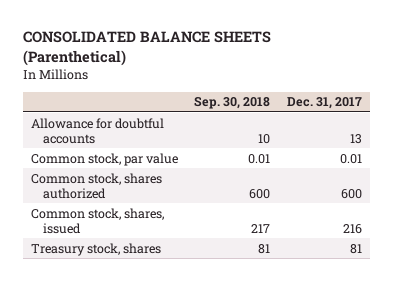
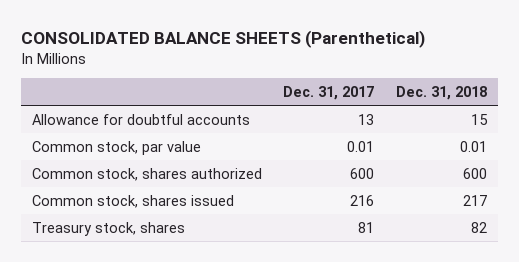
- | Sep. 30, 2018 | Dec. 31, 2017
+ | Dec. 31, 2017 | Dec. 31, 2018
- Common stock, shares, issued | 217 | 216
+ Common stock, shares issued | 216 | 217

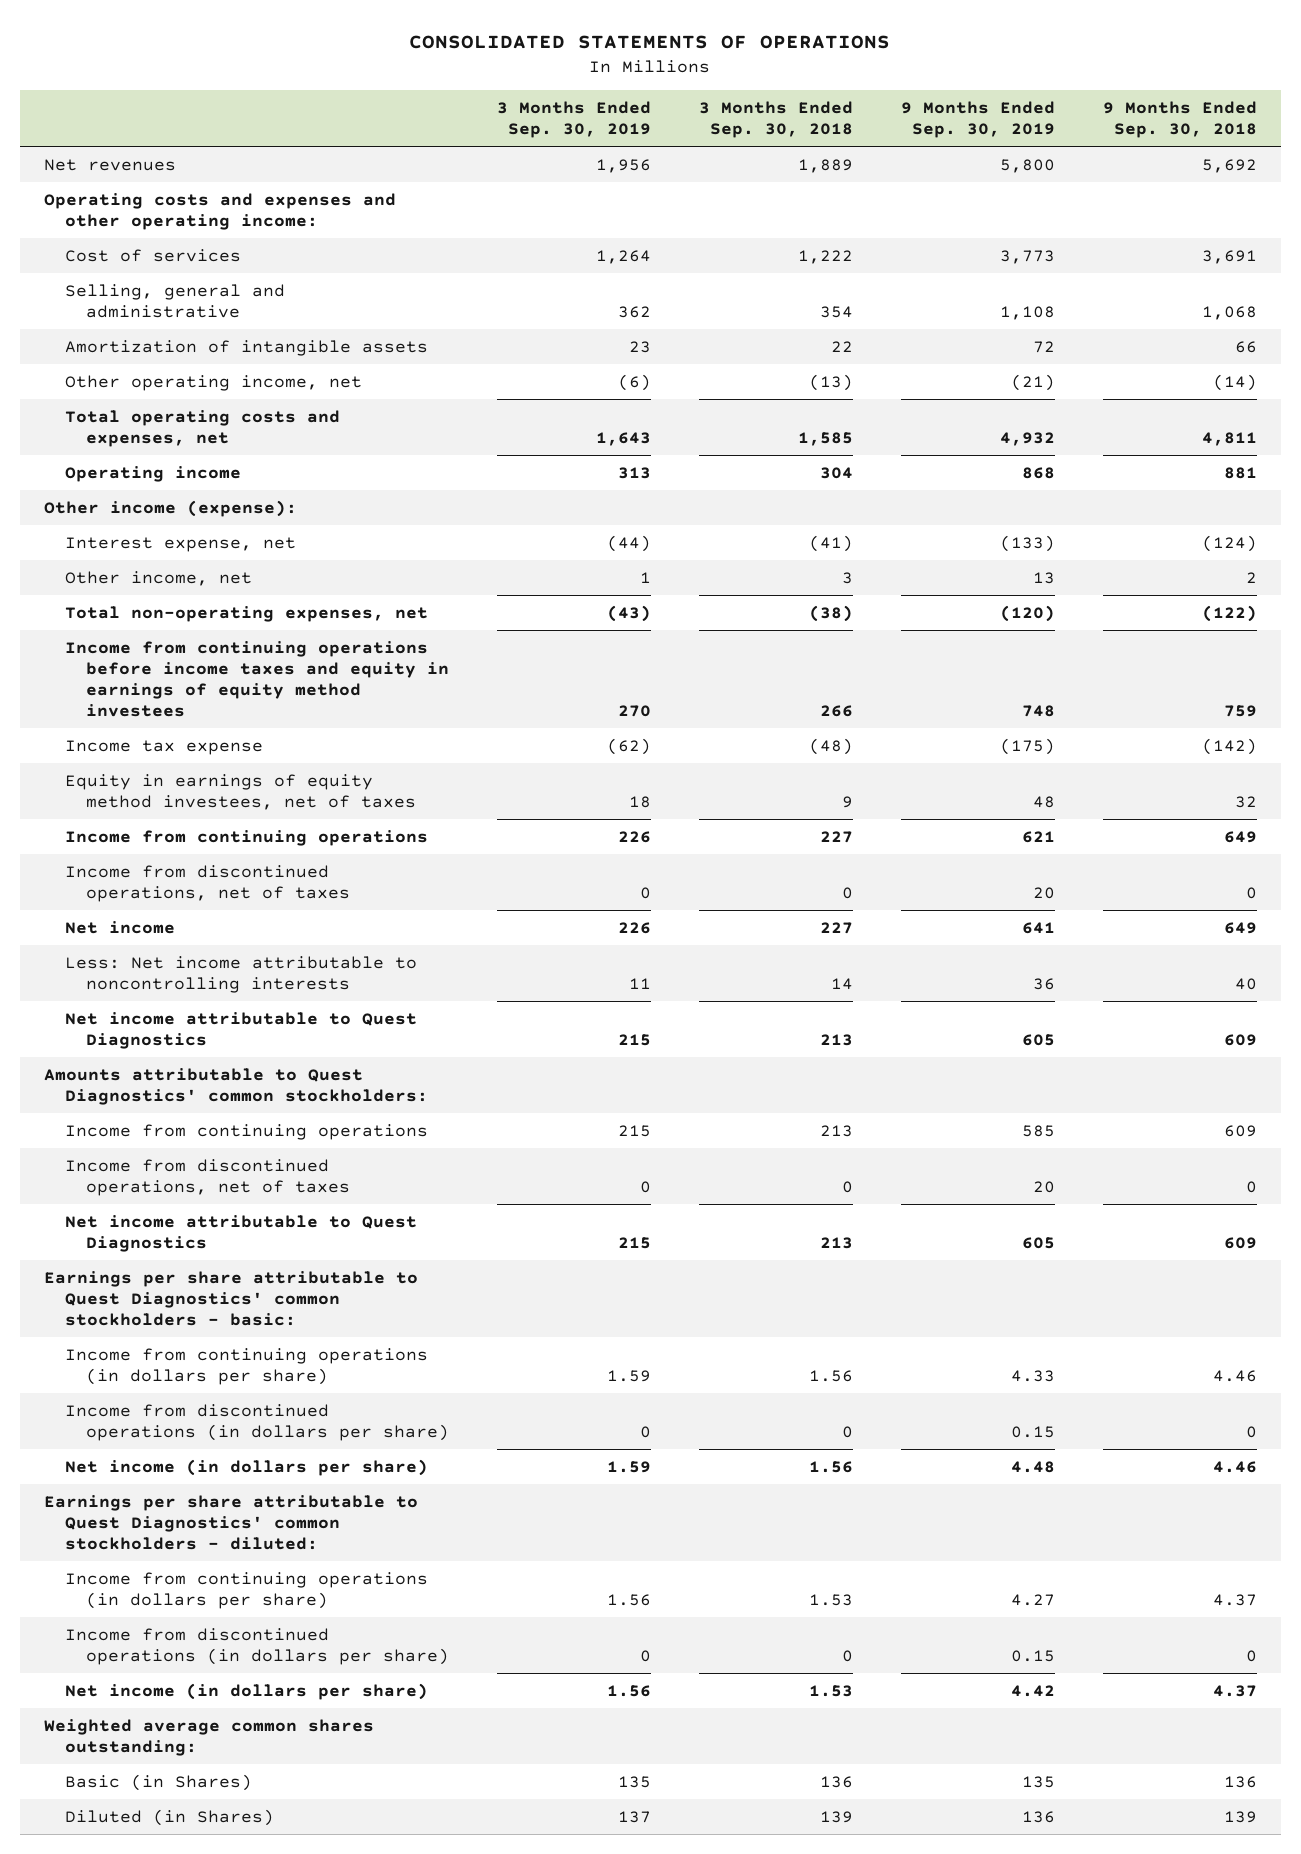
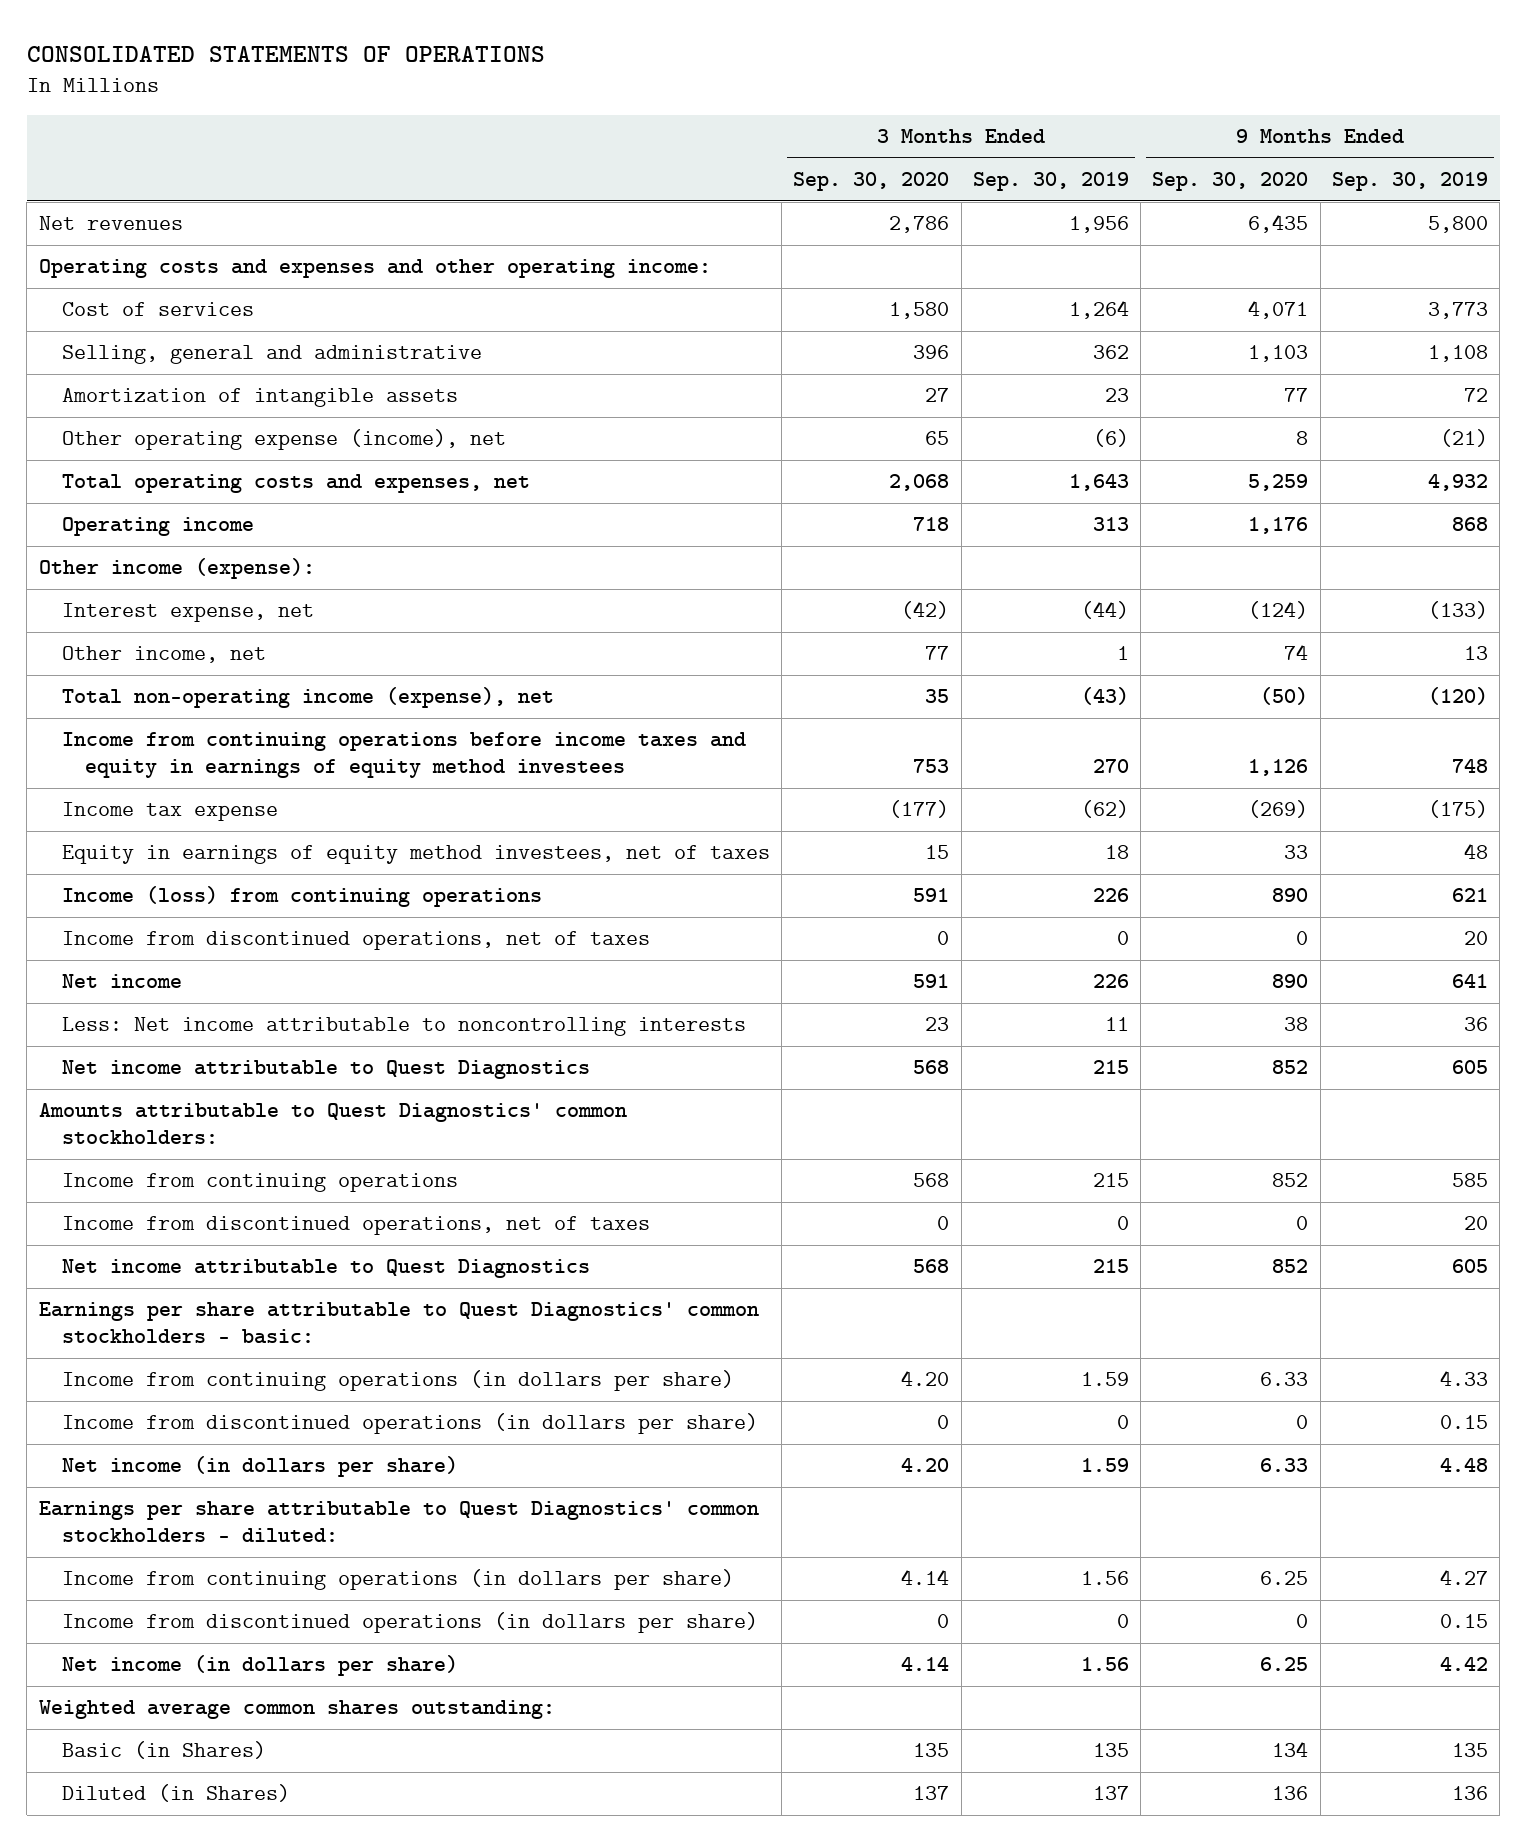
- | 3 Months Ended Sep. 30, 2019 | 3 Months Ended Sep. 30, 2018 | 9 Months Ended Sep. 30, 2019 | 9 Months Ended Sep. 30, 2018
+ | 3 Months Ended Sep. 30, 2020 | 3 Months Ended Sep. 30, 2019 | 9 Months Ended Sep. 30, 2020 | 9 Months Ended Sep. 30, 2019
- Other operating income, net | (6) | (13) | (21) | (14)
+ Other operating expense (income), net | 65 | (6) | 8 | (21)
- Total non-operating expenses, net | (43) | (38) | (120) | (122)
+ Total non-operating income (expense), net | 35 | (43) | (50) | (120)
- Income from continuing operations | 226 | 227 | 621 | 649
+ Income (loss) from continuing operations | 591 | 226 | 890 | 621

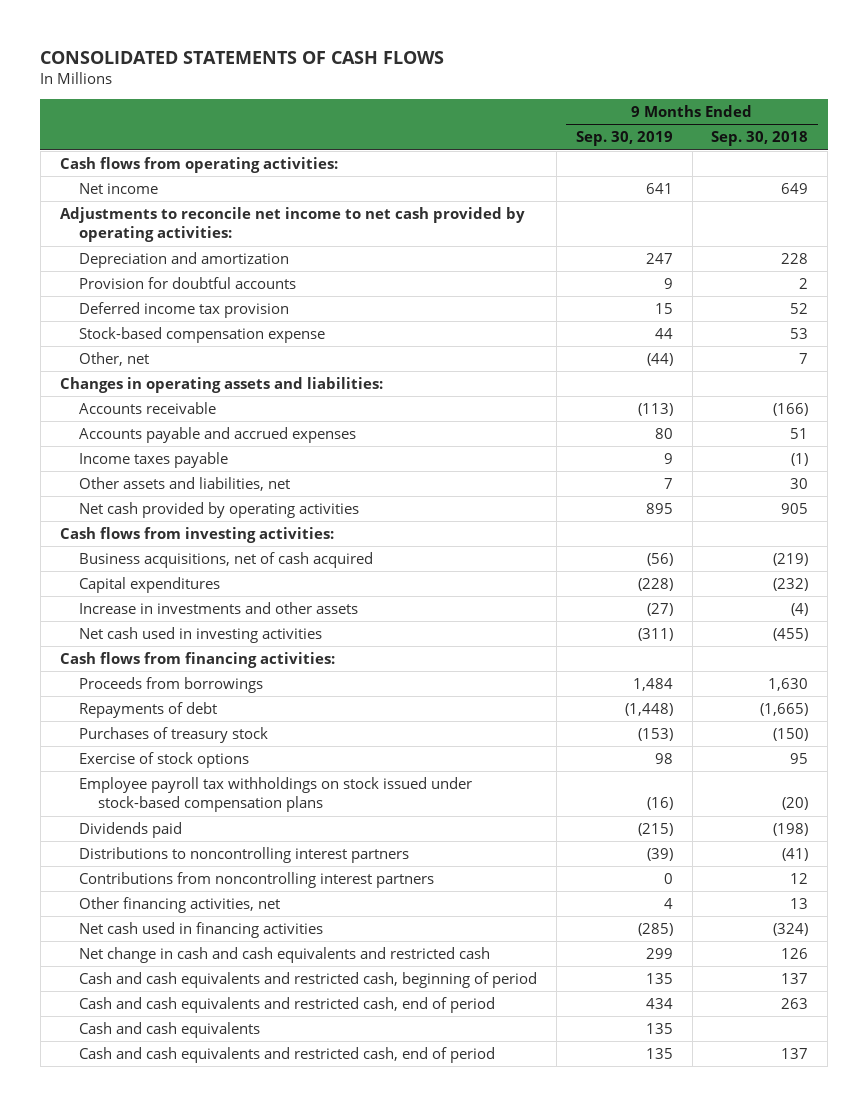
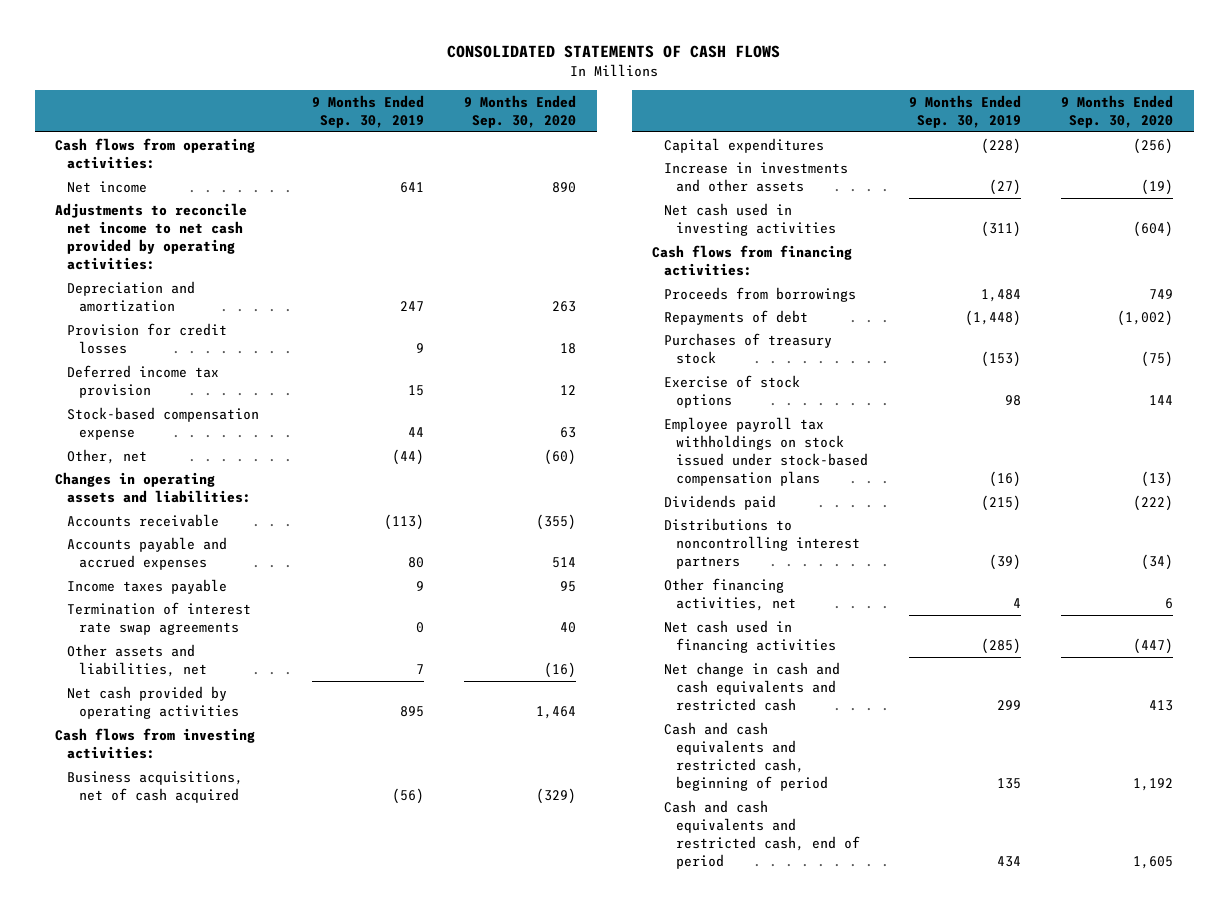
- | 9 Months Ended Sep. 30, 2019 | 9 Months Ended Sep. 30, 2018
+ | 9 Months Ended Sep. 30, 2019 | 9 Months Ended Sep. 30, 2020
- Provision for doubtful accounts | 9 | 2
+ Provision for credit losses | 9 | 18
+ Termination of interest rate swap agreements | 0 | 40
- Contributions from noncontrolling interest partners | 0 | 12
- Cash and cash equivalents | 135 |
- Cash and cash equivalents and restricted cash, end of period | 135 | 137

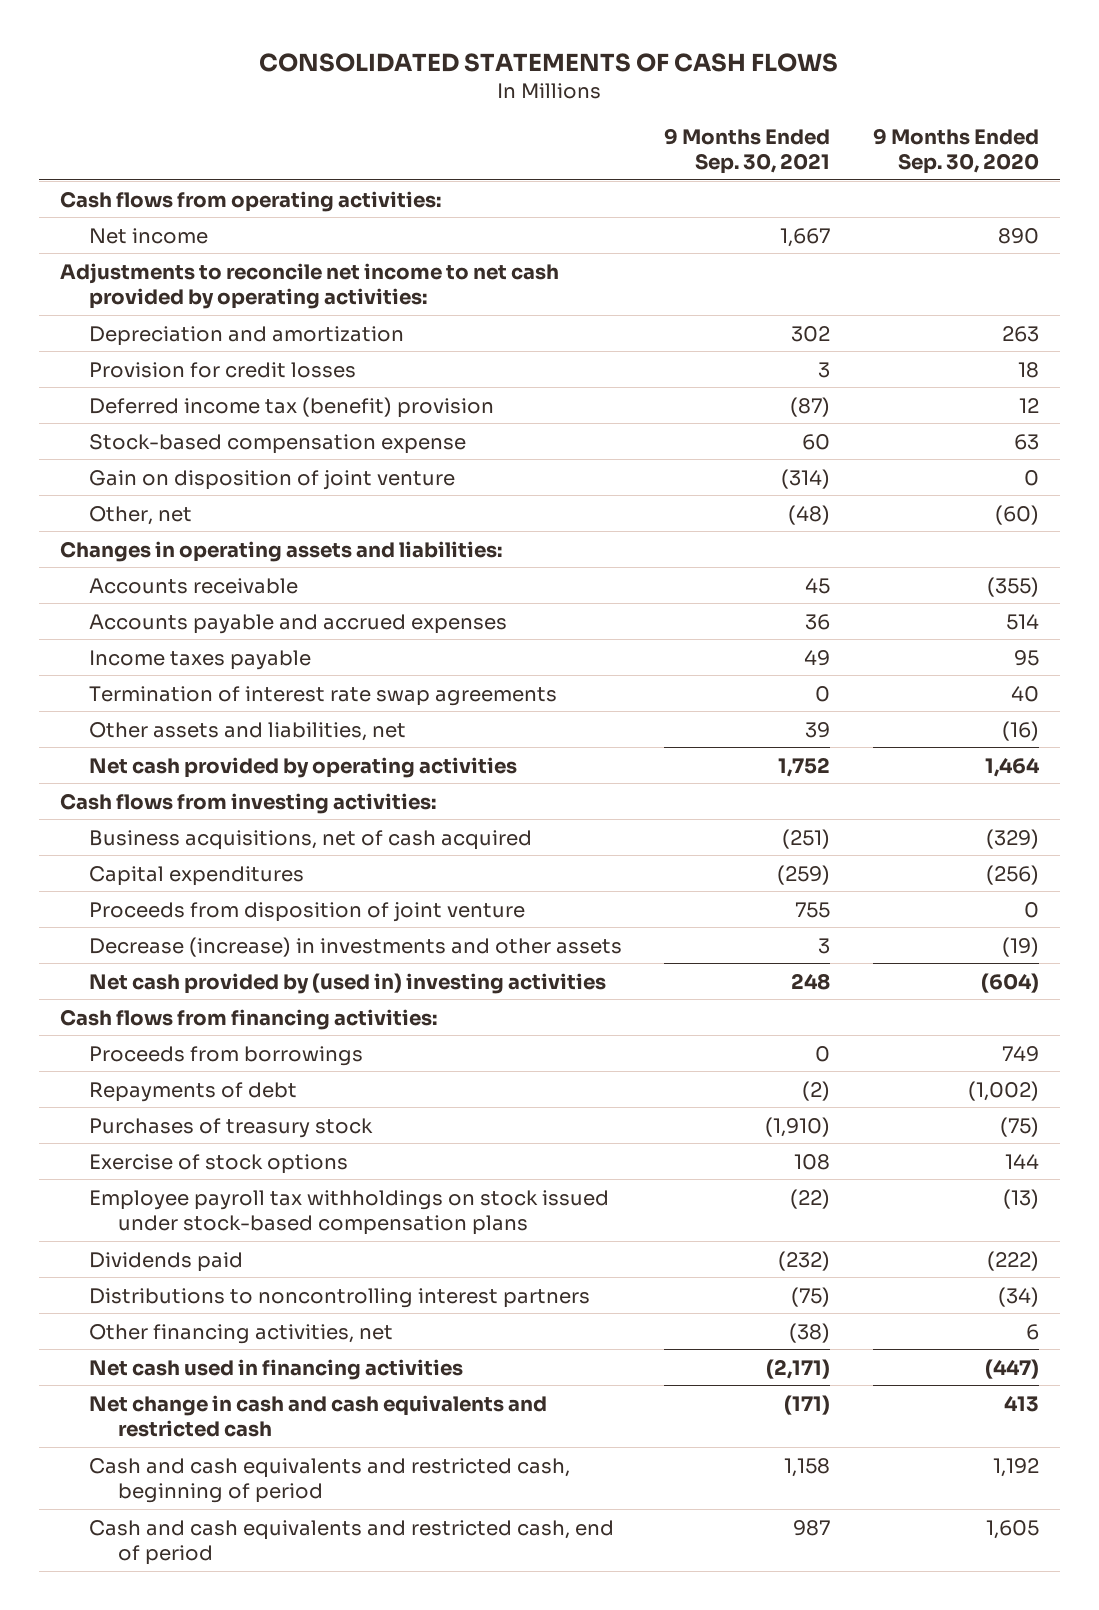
- | 9 Months Ended Sep. 30, 2019 | 9 Months Ended Sep. 30, 2020
+ | 9 Months Ended Sep. 30, 2021 | 9 Months Ended Sep. 30, 2020
- Deferred income tax provision | 15 | 12
+ Deferred income tax (benefit) provision | (87) | 12
+ Gain on disposition of joint venture | (314) | 0
- Increase in investments and other assets | (27) | (19)
- Net cash used in investing activities | (311) | (604)
+ Proceeds from disposition of joint venture | 755 | 0
+ Decrease (increase) in investments and other assets | 3 | (19)
+ Net cash provided by (used in) investing activities | 248 | (604)

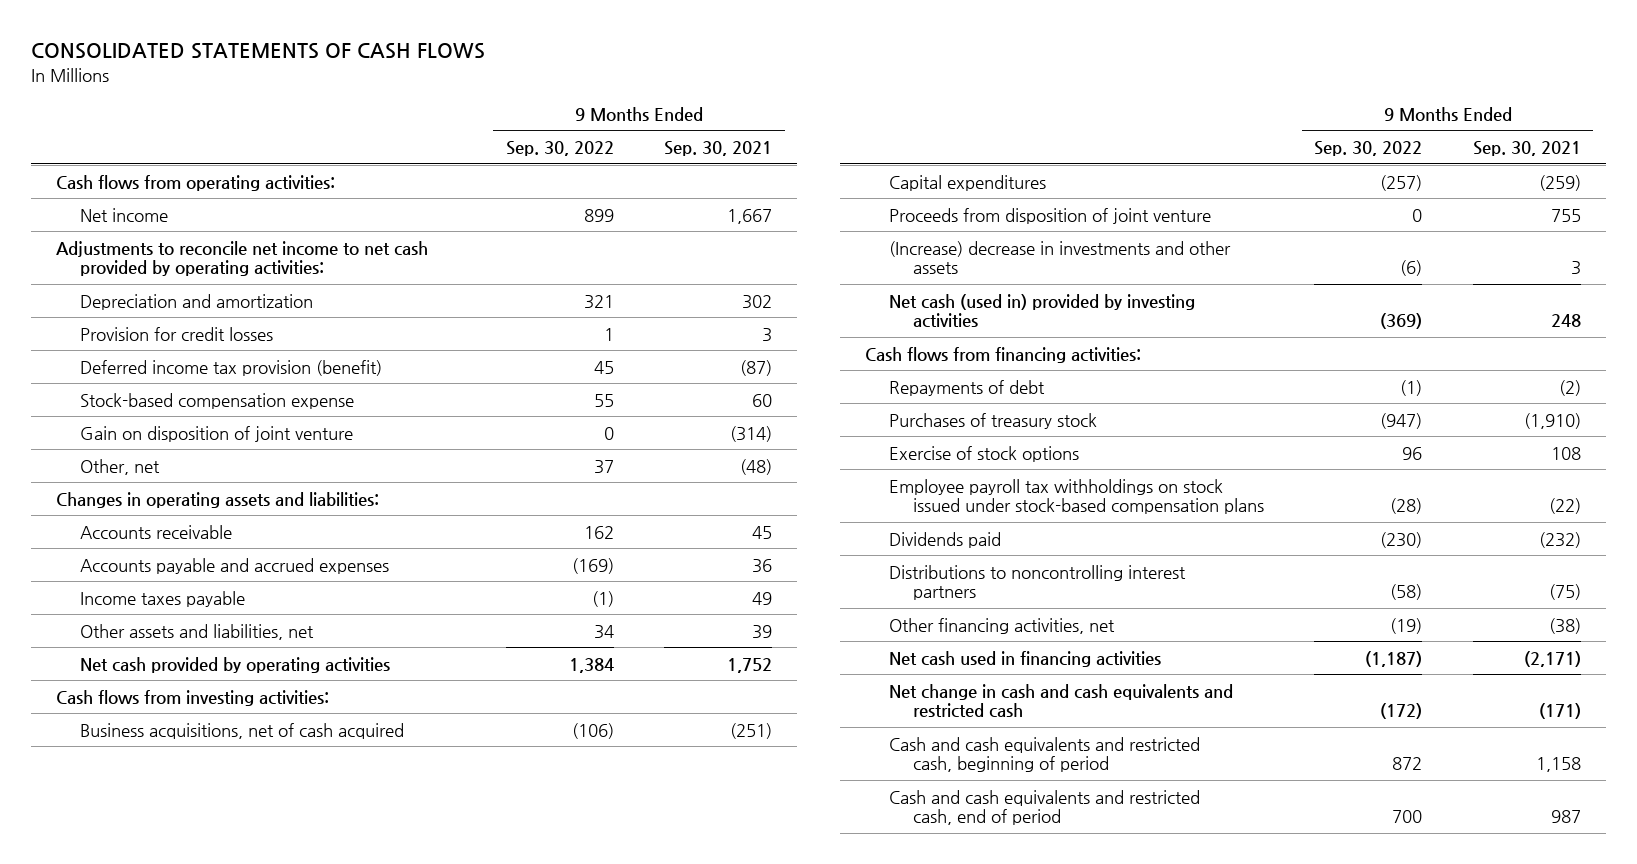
- | 9 Months Ended Sep. 30, 2021 | 9 Months Ended Sep. 30, 2020
+ | 9 Months Ended Sep. 30, 2022 | 9 Months Ended Sep. 30, 2021
- Deferred income tax (benefit) provision | (87) | 12
+ Deferred income tax provision (benefit) | 45 | (87)
- Termination of interest rate swap agreements | 0 | 40
- Decrease (increase) in investments and other assets | 3 | (19)
- Net cash provided by (used in) investing activities | 248 | (604)
+ (Increase) decrease in investments and other assets | (6) | 3
+ Net cash (used in) provided by investing activities | (369) | 248
- Proceeds from borrowings | 0 | 749

